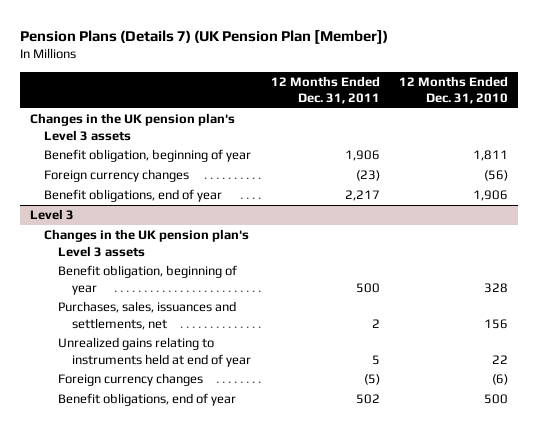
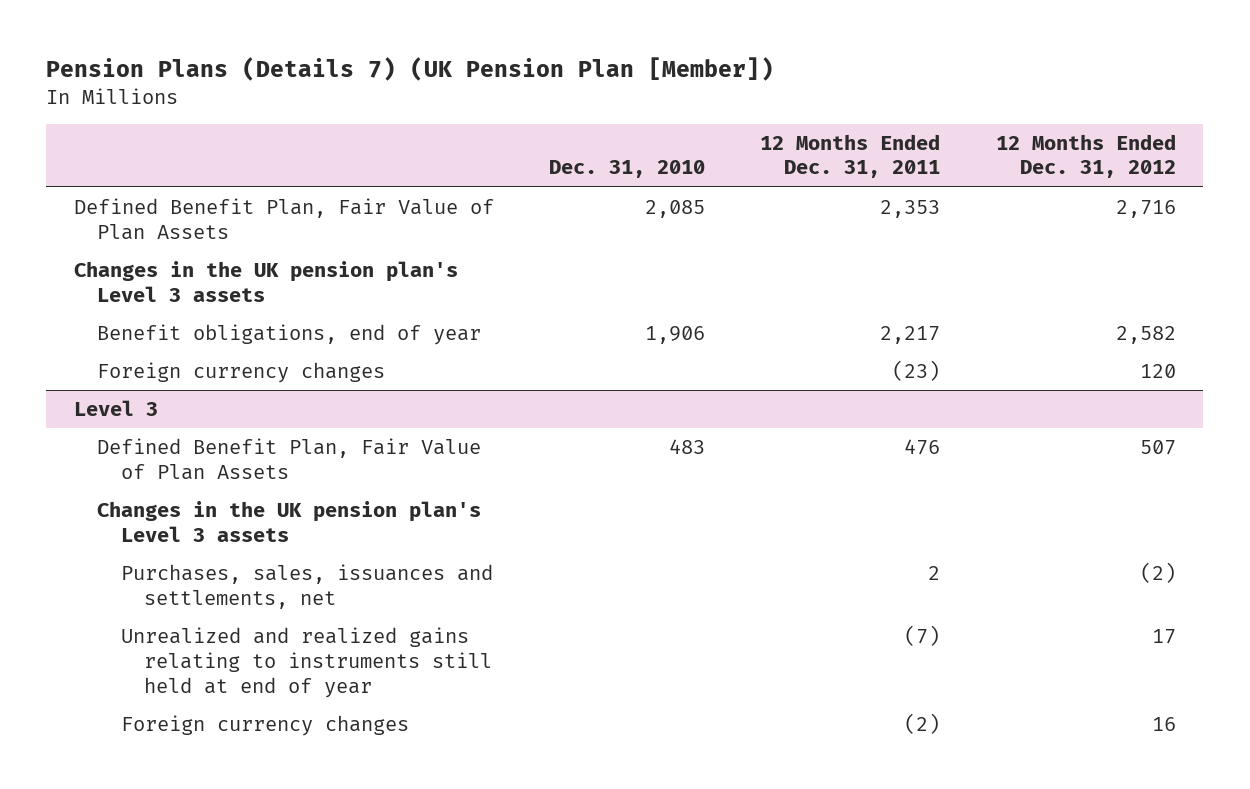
- | 12 Months Ended Dec. 31, 2011 | 12 Months Ended Dec. 31, 2010
+ | Dec. 31, 2010 | 12 Months Ended Dec. 31, 2011 | 12 Months Ended Dec. 31, 2012
+ Defined Benefit Plan, Fair Value of Plan Assets | 2,085 | 2,353 | 2,716
- Benefit obligation, beginning of year | 1,906 | 1,811
moved down: Foreign currency changes | | (23) | 120
@ Level 3
+ Defined Benefit Plan, Fair Value of Plan Assets | 483 | 476 | 507
- Benefit obligation, beginning of year | 500 | 328
- Unrealized gains relating to instruments held at end of year | 5 | 22
- Foreign currency changes | (5) | (6)
- Benefit obligations, end of year | 502 | 500
+ Unrealized and realized gains relating to instruments still held at end of year | | (7) | 17
+ Foreign currency changes | | (2) | 16

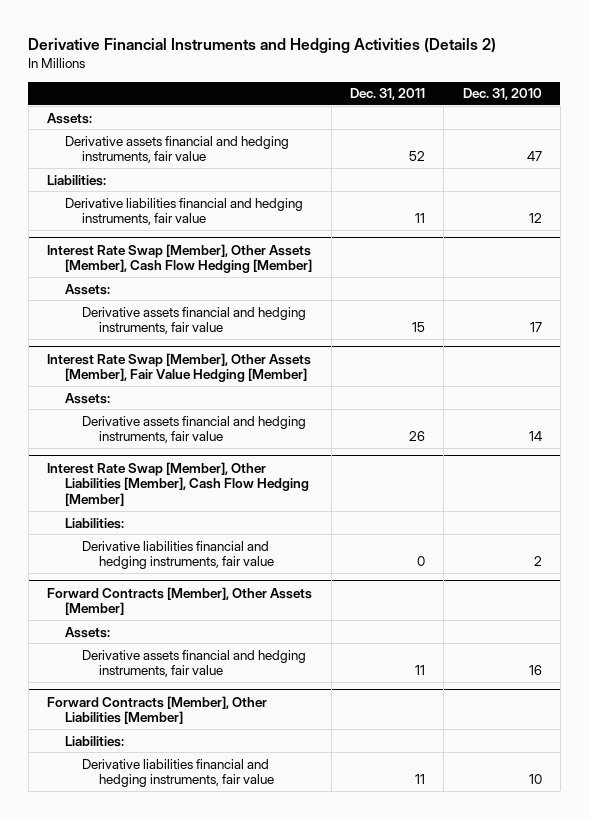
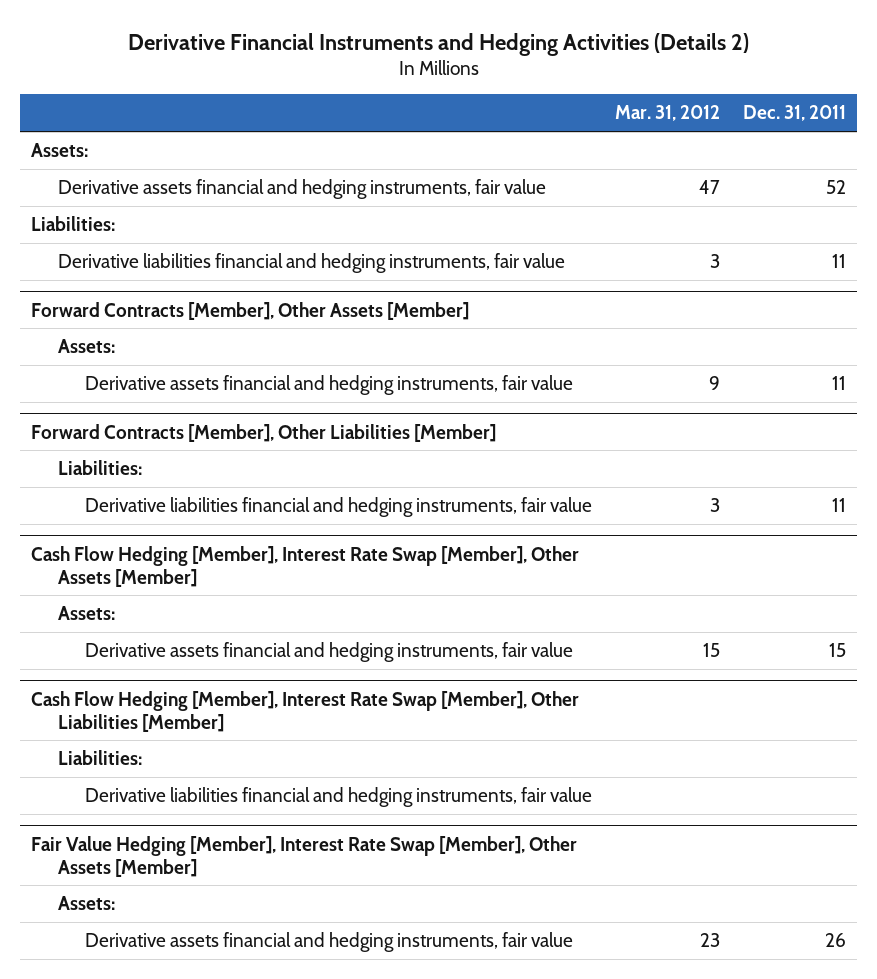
- | Dec. 31, 2011 | Dec. 31, 2010
+ | Mar. 31, 2012 | Dec. 31, 2011
- Interest Rate Swap [Member], Other Assets [Member], Cash Flow Hedging [Member]
- Assets:
- Derivative assets financial and hedging instruments, fair value | 15 | 17
- Interest Rate Swap [Member], Other Assets [Member], Fair Value Hedging [Member]
- Assets:
- Derivative assets financial and hedging instruments, fair value | 26 | 14
- Interest Rate Swap [Member], Other Liabilities [Member], Cash Flow Hedging [Member]
- Liabilities:
- Derivative liabilities financial and hedging instruments, fair value | 0 | 2
+ Cash Flow Hedging [Member], Interest Rate Swap [Member], Other Assets [Member]
+ Assets:
+ Derivative assets financial and hedging instruments, fair value | 15 | 15
+ Cash Flow Hedging [Member], Interest Rate Swap [Member], Other Liabilities [Member]
+ Liabilities:
+ Derivative liabilities financial and hedging instruments, fair value
+ Fair Value Hedging [Member], Interest Rate Swap [Member], Other Assets [Member]
+ Assets:
+ Derivative assets financial and hedging instruments, fair value | 23 | 26

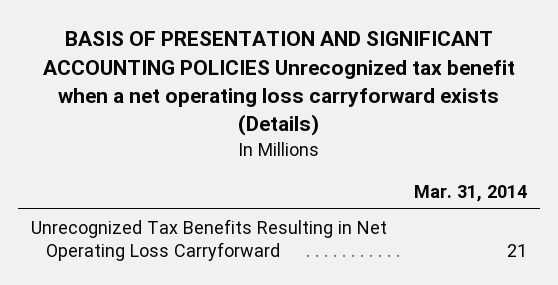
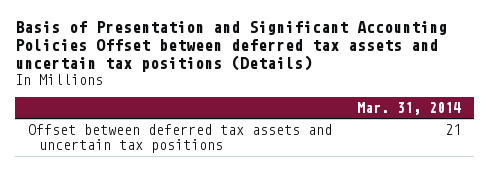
- BASIS OF PRESENTATION AND SIGNIFICANT ACCOUNTING POLICIES Unrecognized tax benefit when a net operating loss carryforward exists (Details)
+ Basis of Presentation and Significant Accounting Policies Offset between deferred tax assets and uncertain tax positions (Details)
- Unrecognized Tax Benefits Resulting in Net Operating Loss Carryforward | 21
+ Offset between deferred tax assets and uncertain tax positions | 21

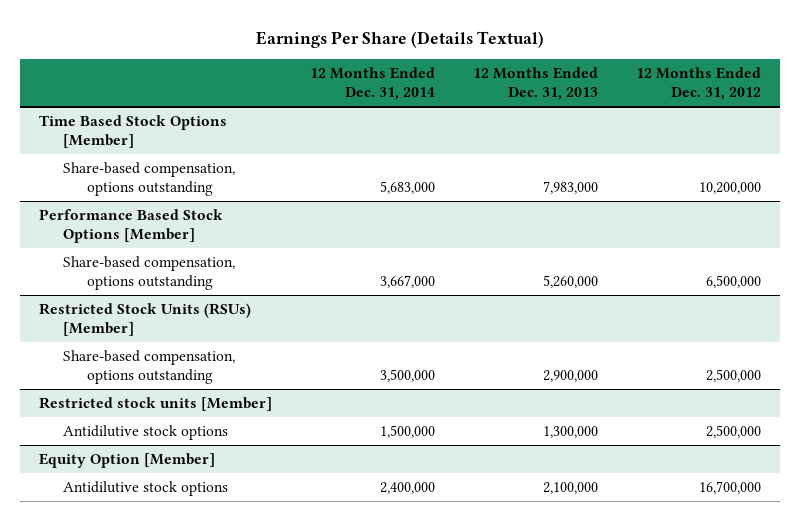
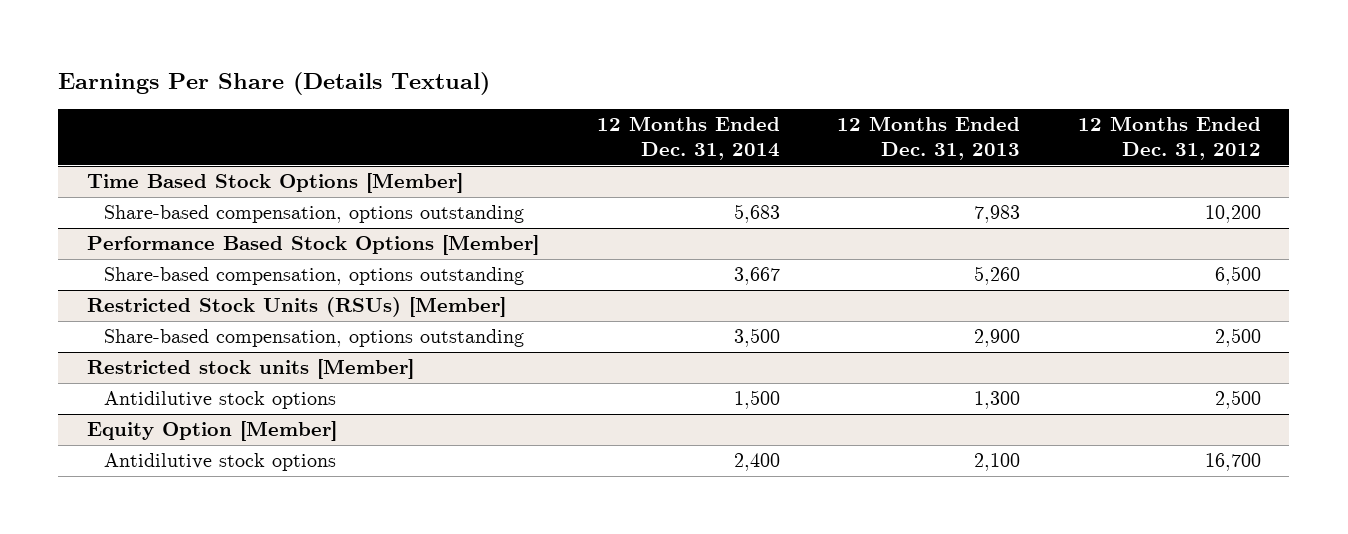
@ Time Based Stock Options [Member]
- Share-based compensation, options outstanding | 5,683,000 | 7,983,000 | 10,200,000
+ Share-based compensation, options outstanding | 5,683 | 7,983 | 10,200
@ Performance Based Stock Options [Member]
- Share-based compensation, options outstanding | 3,667,000 | 5,260,000 | 6,500,000
+ Share-based compensation, options outstanding | 3,667 | 5,260 | 6,500
@ Restricted Stock Units (RSUs) [Member]
- Share-based compensation, options outstanding | 3,500,000 | 2,900,000 | 2,500,000
+ Share-based compensation, options outstanding | 3,500 | 2,900 | 2,500
@ Restricted stock units [Member]
- Antidilutive stock options | 1,500,000 | 1,300,000 | 2,500,000
+ Antidilutive stock options | 1,500 | 1,300 | 2,500
@ Equity Option [Member]
- Antidilutive stock options | 2,400,000 | 2,100,000 | 16,700,000
+ Antidilutive stock options | 2,400 | 2,100 | 16,700

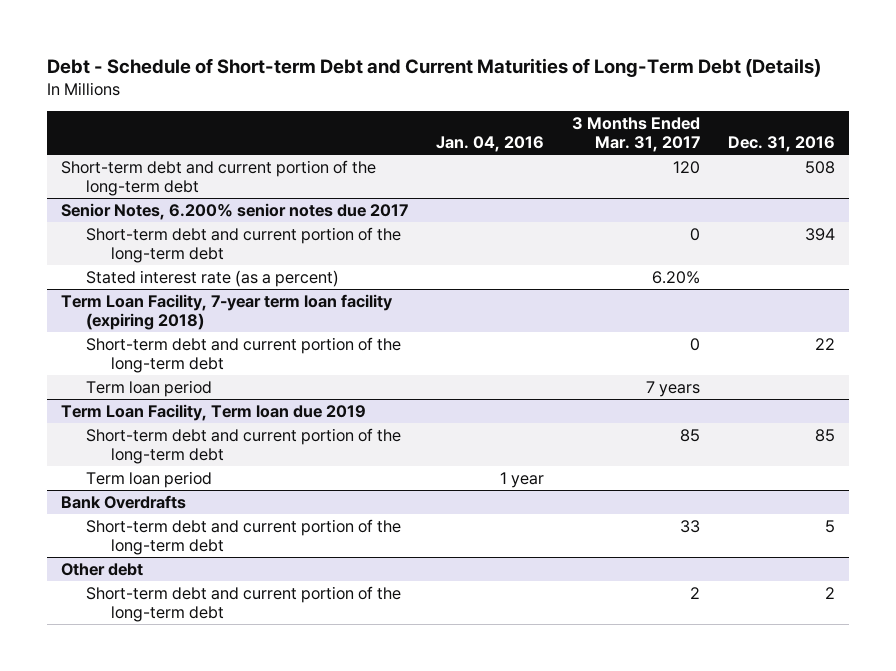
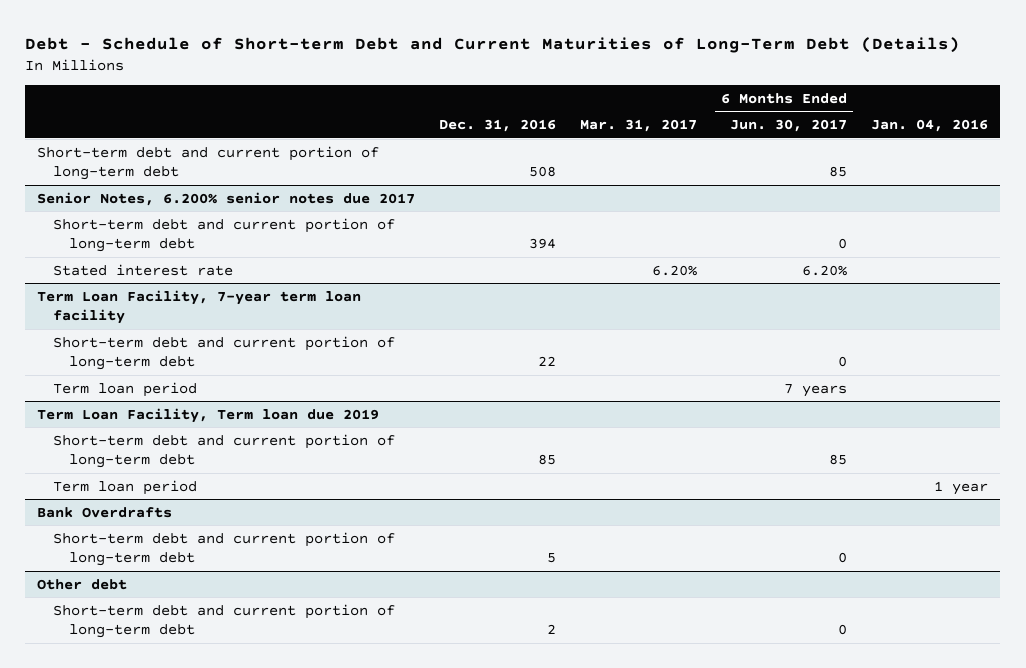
- | Jan. 04, 2016 | 3 Months Ended Mar. 31, 2017 | Dec. 31, 2016
+ | Dec. 31, 2016 | Mar. 31, 2017 | 6 Months Ended Jun. 30, 2017 | Jan. 04, 2016
- Short-term debt and current portion of the long-term debt | | 120 | 508
+ Short-term debt and current portion of long-term debt | 508 | | 85 |
@ Senior Notes, 6.200% senior notes due 2017
- Short-term debt and current portion of the long-term debt | | 0 | 394
- Stated interest rate (as a percent) | | 6.20% |
- Term Loan Facility, 7-year term loan facility (expiring 2018)
- Short-term debt and current portion of the long-term debt | | 0 | 22
@ Senior Notes, 6.200% senior notes due 2017
+ Short-term debt and current portion of long-term debt | 394 | | 0 |
+ Stated interest rate | | 6.20% | 6.20% |
+ Term Loan Facility, 7-year term loan facility
+ Short-term debt and current portion of long-term debt | 22 | | 0 |
@ Term Loan Facility, Term loan due 2019
- Short-term debt and current portion of the long-term debt | | 85 | 85
+ Short-term debt and current portion of long-term debt | 85 | | 85 |
@ Bank Overdrafts
- Short-term debt and current portion of the long-term debt | | 33 | 5
+ Short-term debt and current portion of long-term debt | 5 | | 0 |
@ Other debt
- Short-term debt and current portion of the long-term debt | | 2 | 2
+ Short-term debt and current portion of long-term debt | 2 | | 0 |

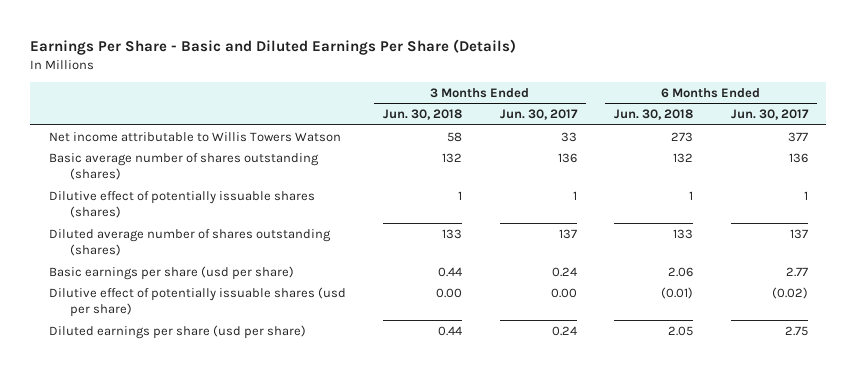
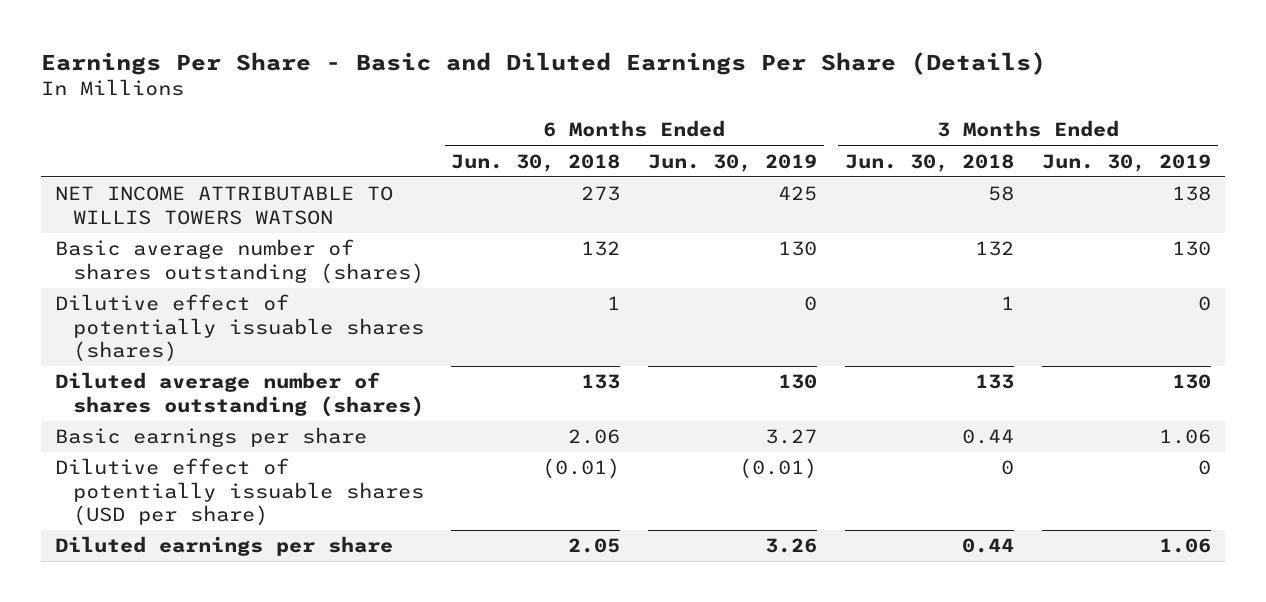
- | 3 Months Ended Jun. 30, 2018 | 3 Months Ended Jun. 30, 2017 | 6 Months Ended Jun. 30, 2018 | 6 Months Ended Jun. 30, 2017
+ | 6 Months Ended Jun. 30, 2018 | 6 Months Ended Jun. 30, 2019 | 3 Months Ended Jun. 30, 2018 | 3 Months Ended Jun. 30, 2019
- Net income attributable to Willis Towers Watson | 58 | 33 | 273 | 377
+ NET INCOME ATTRIBUTABLE TO WILLIS TOWERS WATSON | 273 | 425 | 58 | 138
- Basic earnings per share (usd per share) | 0.44 | 0.24 | 2.06 | 2.77
- Dilutive effect of potentially issuable shares (usd per share) | 0.00 | 0.00 | (0.01) | (0.02)
- Diluted earnings per share (usd per share) | 0.44 | 0.24 | 2.05 | 2.75
+ Basic earnings per share | 2.06 | 3.27 | 0.44 | 1.06
+ Dilutive effect of potentially issuable shares (USD per share) | (0.01) | (0.01) | 0 | 0
+ Diluted earnings per share | 2.05 | 3.26 | 0.44 | 1.06

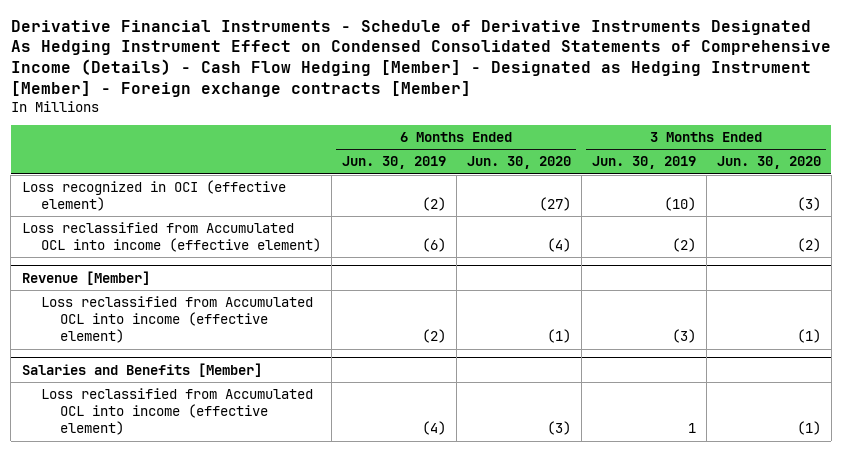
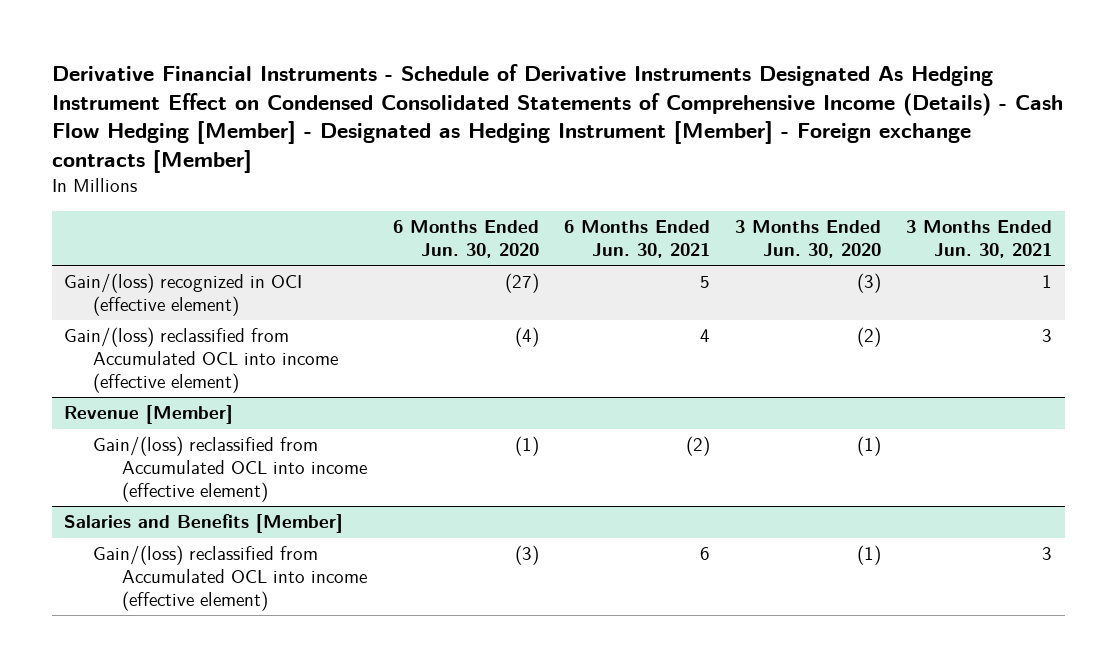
- | 6 Months Ended Jun. 30, 2019 | 6 Months Ended Jun. 30, 2020 | 3 Months Ended Jun. 30, 2019 | 3 Months Ended Jun. 30, 2020
+ | 6 Months Ended Jun. 30, 2020 | 6 Months Ended Jun. 30, 2021 | 3 Months Ended Jun. 30, 2020 | 3 Months Ended Jun. 30, 2021
- Loss recognized in OCI (effective element) | (2) | (27) | (10) | (3)
- Loss reclassified from Accumulated OCL into income (effective element) | (6) | (4) | (2) | (2)
+ Gain/(loss) recognized in OCI (effective element) | (27) | 5 | (3) | 1
+ Gain/(loss) reclassified from Accumulated OCL into income (effective element) | (4) | 4 | (2) | 3
@ Revenue [Member]
- Loss reclassified from Accumulated OCL into income (effective element) | (2) | (1) | (3) | (1)
+ Gain/(loss) reclassified from Accumulated OCL into income (effective element) | (1) | (2) | (1) |
@ Salaries and Benefits [Member]
- Loss reclassified from Accumulated OCL into income (effective element) | (4) | (3) | 1 | (1)
+ Gain/(loss) reclassified from Accumulated OCL into income (effective element) | (3) | 6 | (1) | 3

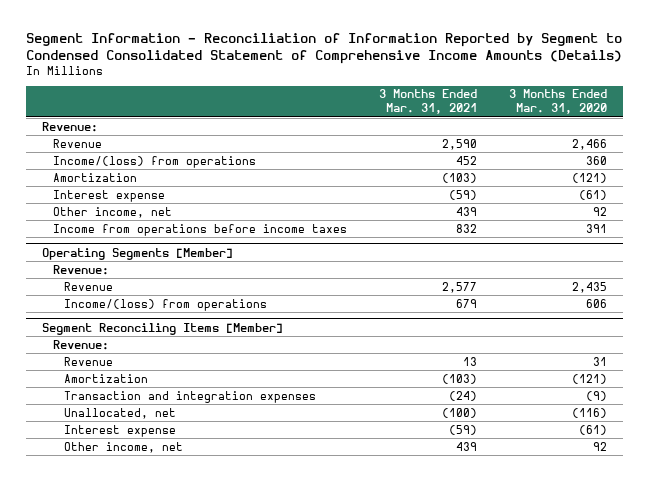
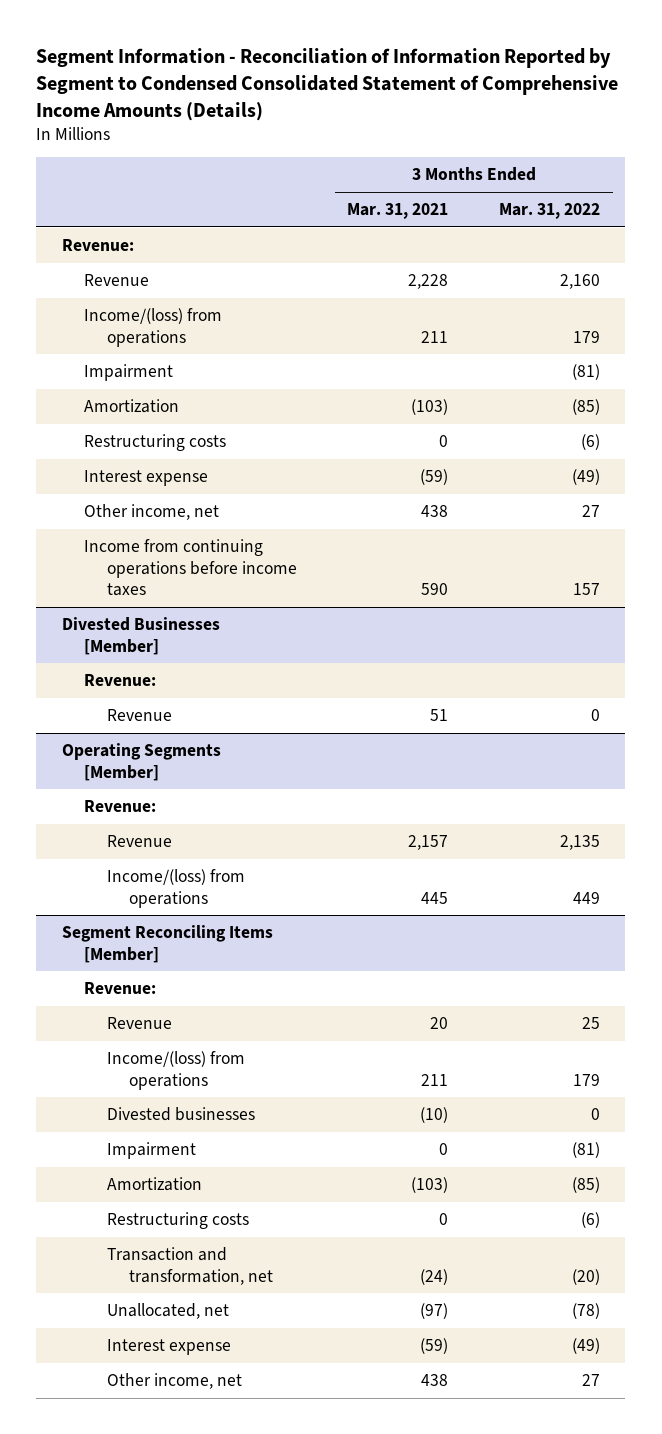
- | 3 Months Ended Mar. 31, 2021 | 3 Months Ended Mar. 31, 2020
+ | 3 Months Ended Mar. 31, 2021 | 3 Months Ended Mar. 31, 2022
- Revenue | 2,590 | 2,466
- Income/(loss) from operations | 452 | 360
+ Revenue | 2,228 | 2,160
+ Income/(loss) from operations | 211 | 179
+ Impairment | | (81)
+ Restructuring costs | 0 | (6)
- Other income, net | 439 | 92
- Income from operations before income taxes | 832 | 391
+ Other income, net | 438 | 27
+ Income from continuing operations before income taxes | 590 | 157
+ Divested Businesses [Member]
+ Revenue:
+ Revenue | 51 | 0
@ Operating Segments [Member]
- Revenue | 2,577 | 2,435
- Income/(loss) from operations | 679 | 606
+ Revenue | 2,157 | 2,135
+ Income/(loss) from operations | 445 | 449
@ Segment Reconciling Items [Member]
- Revenue | 13 | 31
+ Revenue | 20 | 25
+ Income/(loss) from operations | 211 | 179
+ Divested businesses | (10) | 0
+ Impairment | 0 | (81)
- Transaction and integration expenses | (24) | (9)
- Unallocated, net | (100) | (116)
+ Restructuring costs | 0 | (6)
+ Transaction and transformation, net | (24) | (20)
+ Unallocated, net | (97) | (78)
- Other income, net | 439 | 92
+ Other income, net | 438 | 27

